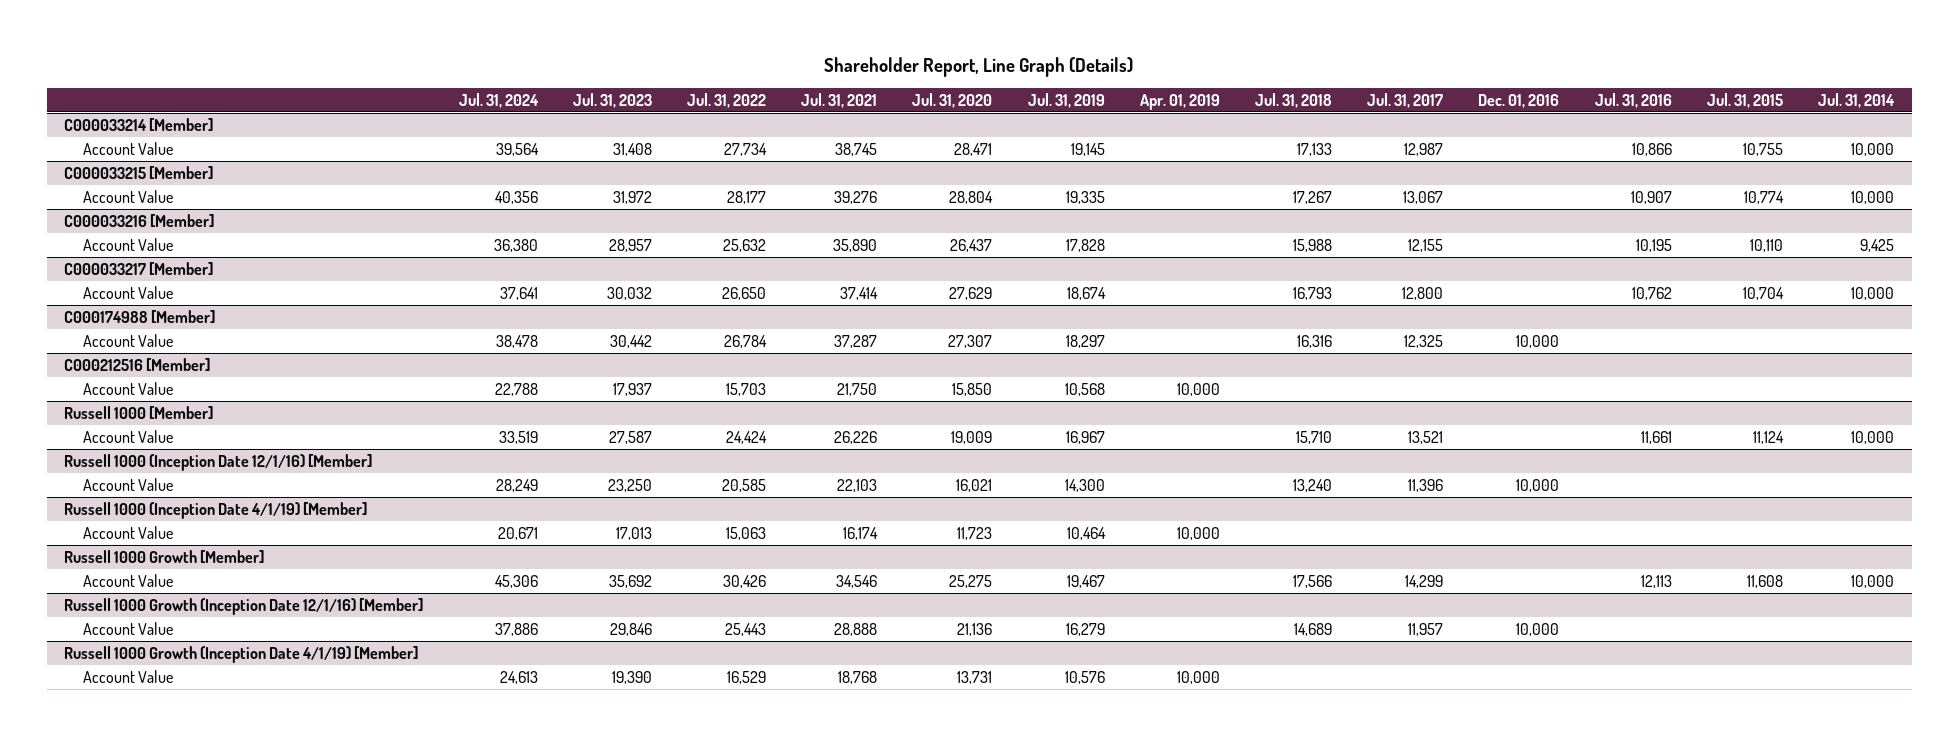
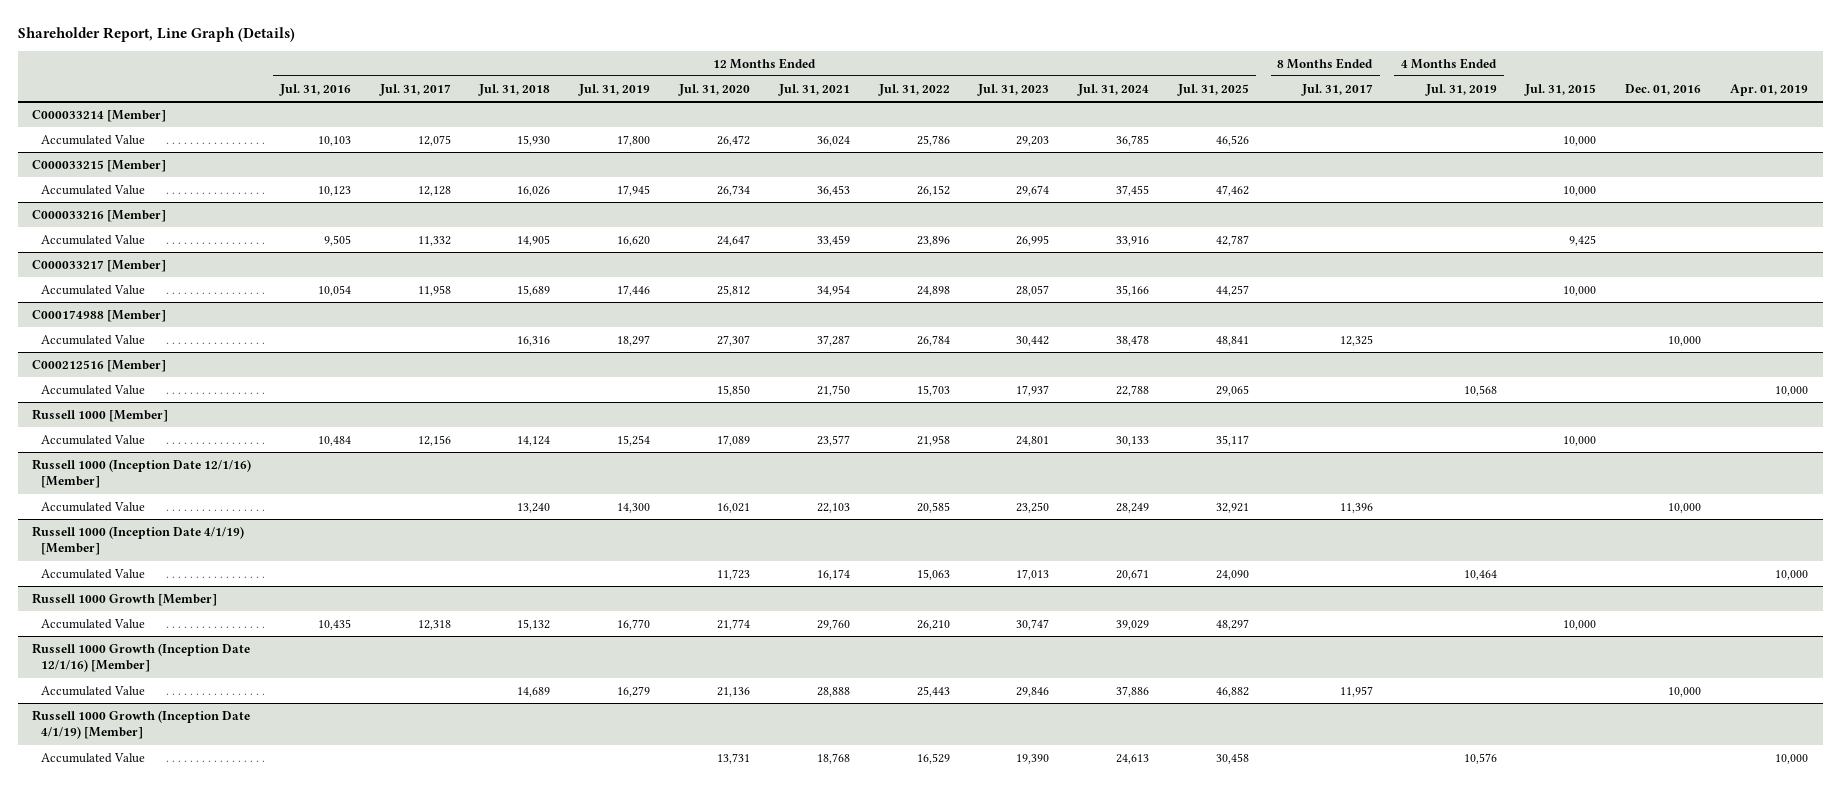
- | Jul. 31, 2024 | Jul. 31, 2023 | Jul. 31, 2022 | Jul. 31, 2021 | Jul. 31, 2020 | Jul. 31, 2019 | Apr. 01, 2019 | Jul. 31, 2018 | Jul. 31, 2017 | Dec. 01, 2016 | Jul. 31, 2016 | Jul. 31, 2015 | Jul. 31, 2014
+ | 12 Months Ended Jul. 31, 2016 | 12 Months Ended Jul. 31, 2017 | 12 Months Ended Jul. 31, 2018 | 12 Months Ended Jul. 31, 2019 | 12 Months Ended Jul. 31, 2020 | 12 Months Ended Jul. 31, 2021 | 12 Months Ended Jul. 31, 2022 | 12 Months Ended Jul. 31, 2023 | 12 Months Ended Jul. 31, 2024 | 12 Months Ended Jul. 31, 2025 | 8 Months Ended Jul. 31, 2017 | 4 Months Ended Jul. 31, 2019 | Jul. 31, 2015 | Dec. 01, 2016 | Apr. 01, 2019
@ C000033214 [Member]
- Account Value | 39,564 | 31,408 | 27,734 | 38,745 | 28,471 | 19,145 | | 17,133 | 12,987 | | 10,866 | 10,755 | 10,000
+ Accumulated Value | 10,103 | 12,075 | 15,930 | 17,800 | 26,472 | 36,024 | 25,786 | 29,203 | 36,785 | 46,526 | | | 10,000 | |
@ C000033215 [Member]
- Account Value | 40,356 | 31,972 | 28,177 | 39,276 | 28,804 | 19,335 | | 17,267 | 13,067 | | 10,907 | 10,774 | 10,000
+ Accumulated Value | 10,123 | 12,128 | 16,026 | 17,945 | 26,734 | 36,453 | 26,152 | 29,674 | 37,455 | 47,462 | | | 10,000 | |
@ C000033216 [Member]
- Account Value | 36,380 | 28,957 | 25,632 | 35,890 | 26,437 | 17,828 | | 15,988 | 12,155 | | 10,195 | 10,110 | 9,425
+ Accumulated Value | 9,505 | 11,332 | 14,905 | 16,620 | 24,647 | 33,459 | 23,896 | 26,995 | 33,916 | 42,787 | | | 9,425 | |
@ C000033217 [Member]
- Account Value | 37,641 | 30,032 | 26,650 | 37,414 | 27,629 | 18,674 | | 16,793 | 12,800 | | 10,762 | 10,704 | 10,000
+ Accumulated Value | 10,054 | 11,958 | 15,689 | 17,446 | 25,812 | 34,954 | 24,898 | 28,057 | 35,166 | 44,257 | | | 10,000 | |
@ C000174988 [Member]
- Account Value | 38,478 | 30,442 | 26,784 | 37,287 | 27,307 | 18,297 | | 16,316 | 12,325 | 10,000 | | |
+ Accumulated Value | | | 16,316 | 18,297 | 27,307 | 37,287 | 26,784 | 30,442 | 38,478 | 48,841 | 12,325 | | | 10,000 |
@ C000212516 [Member]
- Account Value | 22,788 | 17,937 | 15,703 | 21,750 | 15,850 | 10,568 | 10,000 | | | | | |
+ Accumulated Value | | | | | 15,850 | 21,750 | 15,703 | 17,937 | 22,788 | 29,065 | | 10,568 | | | 10,000
@ Russell 1000 [Member]
- Account Value | 33,519 | 27,587 | 24,424 | 26,226 | 19,009 | 16,967 | | 15,710 | 13,521 | | 11,661 | 11,124 | 10,000
+ Accumulated Value | 10,484 | 12,156 | 14,124 | 15,254 | 17,089 | 23,577 | 21,958 | 24,801 | 30,133 | 35,117 | | | 10,000 | |
@ Russell 1000 (Inception Date 12/1/16) [Member]
- Account Value | 28,249 | 23,250 | 20,585 | 22,103 | 16,021 | 14,300 | | 13,240 | 11,396 | 10,000 | | |
+ Accumulated Value | | | 13,240 | 14,300 | 16,021 | 22,103 | 20,585 | 23,250 | 28,249 | 32,921 | 11,396 | | | 10,000 |
@ Russell 1000 (Inception Date 4/1/19) [Member]
- Account Value | 20,671 | 17,013 | 15,063 | 16,174 | 11,723 | 10,464 | 10,000 | | | | | |
+ Accumulated Value | | | | | 11,723 | 16,174 | 15,063 | 17,013 | 20,671 | 24,090 | | 10,464 | | | 10,000
@ Russell 1000 Growth [Member]
- Account Value | 45,306 | 35,692 | 30,426 | 34,546 | 25,275 | 19,467 | | 17,566 | 14,299 | | 12,113 | 11,608 | 10,000
+ Accumulated Value | 10,435 | 12,318 | 15,132 | 16,770 | 21,774 | 29,760 | 26,210 | 30,747 | 39,029 | 48,297 | | | 10,000 | |
@ Russell 1000 Growth (Inception Date 12/1/16) [Member]
- Account Value | 37,886 | 29,846 | 25,443 | 28,888 | 21,136 | 16,279 | | 14,689 | 11,957 | 10,000 | | |
+ Accumulated Value | | | 14,689 | 16,279 | 21,136 | 28,888 | 25,443 | 29,846 | 37,886 | 46,882 | 11,957 | | | 10,000 |
@ Russell 1000 Growth (Inception Date 4/1/19) [Member]
- Account Value | 24,613 | 19,390 | 16,529 | 18,768 | 13,731 | 10,576 | 10,000 | | | | | |
+ Accumulated Value | | | | | 13,731 | 18,768 | 16,529 | 19,390 | 24,613 | 30,458 | | 10,576 | | | 10,000

